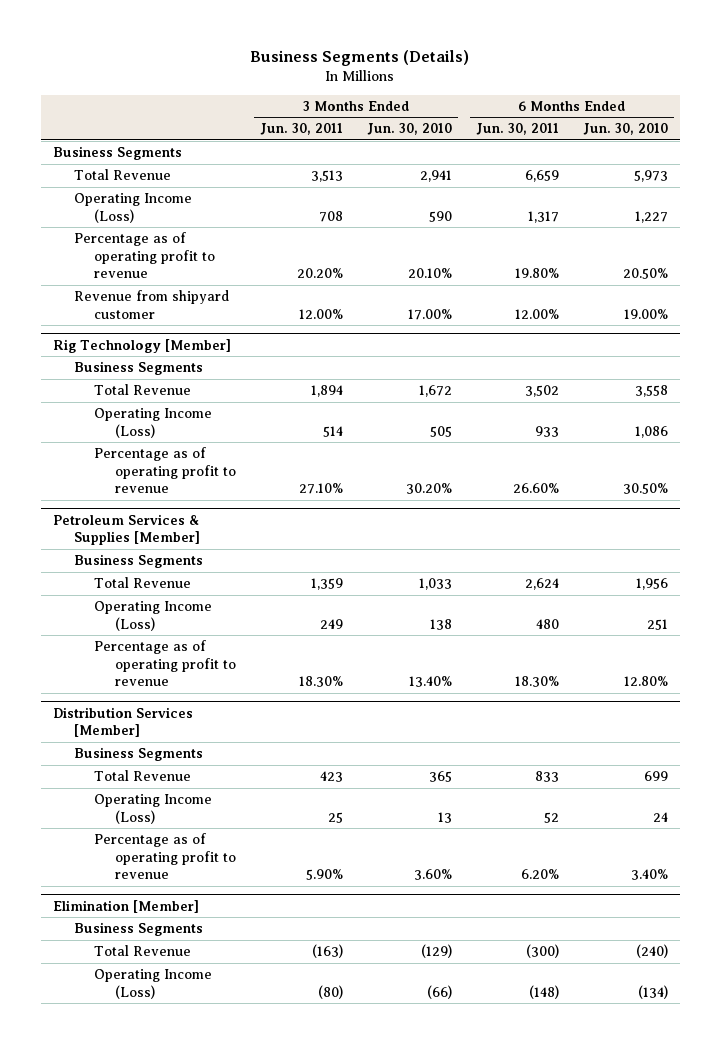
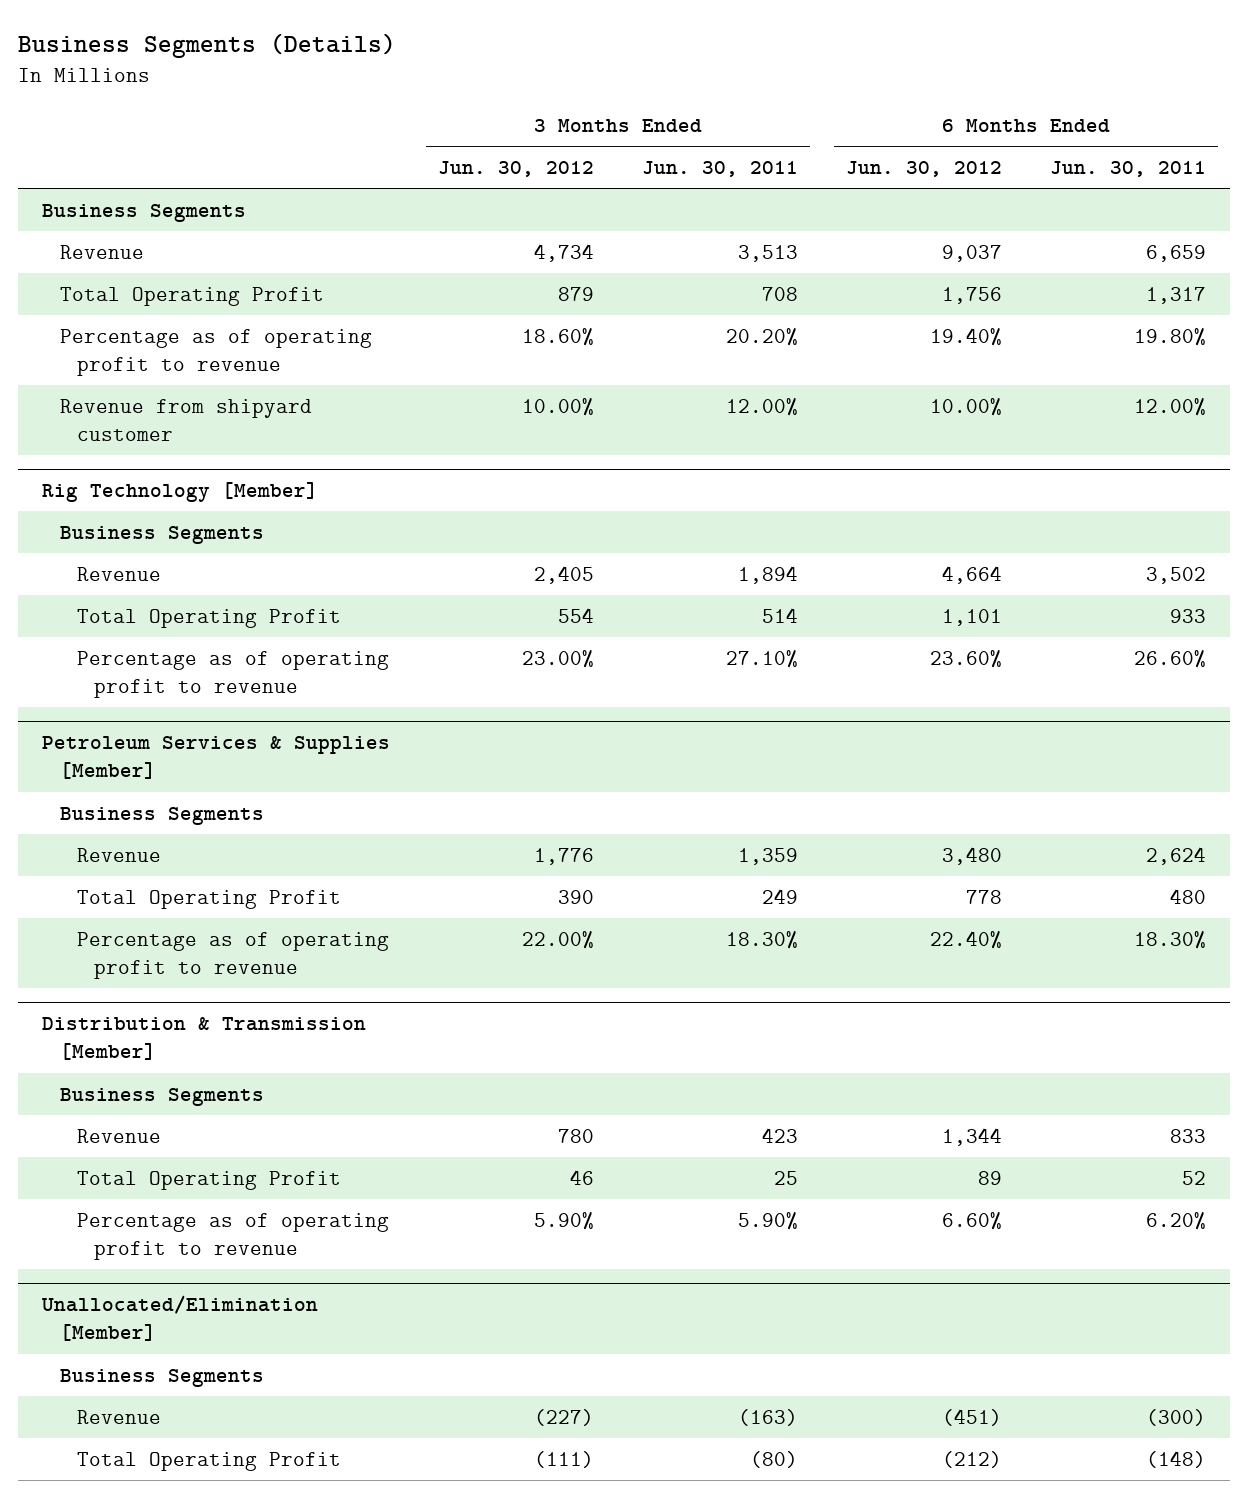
- | 3 Months Ended Jun. 30, 2011 | 3 Months Ended Jun. 30, 2010 | 6 Months Ended Jun. 30, 2011 | 6 Months Ended Jun. 30, 2010
+ | 3 Months Ended Jun. 30, 2012 | 3 Months Ended Jun. 30, 2011 | 6 Months Ended Jun. 30, 2012 | 6 Months Ended Jun. 30, 2011
- Total Revenue | 3,513 | 2,941 | 6,659 | 5,973
- Operating Income (Loss) | 708 | 590 | 1,317 | 1,227
+ Revenue | 4,734 | 3,513 | 9,037 | 6,659
+ Total Operating Profit | 879 | 708 | 1,756 | 1,317
@ Rig Technology [Member]
- Total Revenue | 1,894 | 1,672 | 3,502 | 3,558
- Operating Income (Loss) | 514 | 505 | 933 | 1,086
+ Revenue | 2,405 | 1,894 | 4,664 | 3,502
+ Total Operating Profit | 554 | 514 | 1,101 | 933
@ Petroleum Services & Supplies [Member]
- Total Revenue | 1,359 | 1,033 | 2,624 | 1,956
- Operating Income (Loss) | 249 | 138 | 480 | 251
+ Revenue | 1,776 | 1,359 | 3,480 | 2,624
+ Total Operating Profit | 390 | 249 | 778 | 480
- Distribution Services [Member]
+ Distribution & Transmission [Member]
- Total Revenue | 423 | 365 | 833 | 699
- Operating Income (Loss) | 25 | 13 | 52 | 24
+ Revenue | 780 | 423 | 1,344 | 833
+ Total Operating Profit | 46 | 25 | 89 | 52
- Elimination [Member]
+ Unallocated/Elimination [Member]
- Total Revenue | (163) | (129) | (300) | (240)
- Operating Income (Loss) | (80) | (66) | (148) | (134)
+ Revenue | (227) | (163) | (451) | (300)
+ Total Operating Profit | (111) | (80) | (212) | (148)

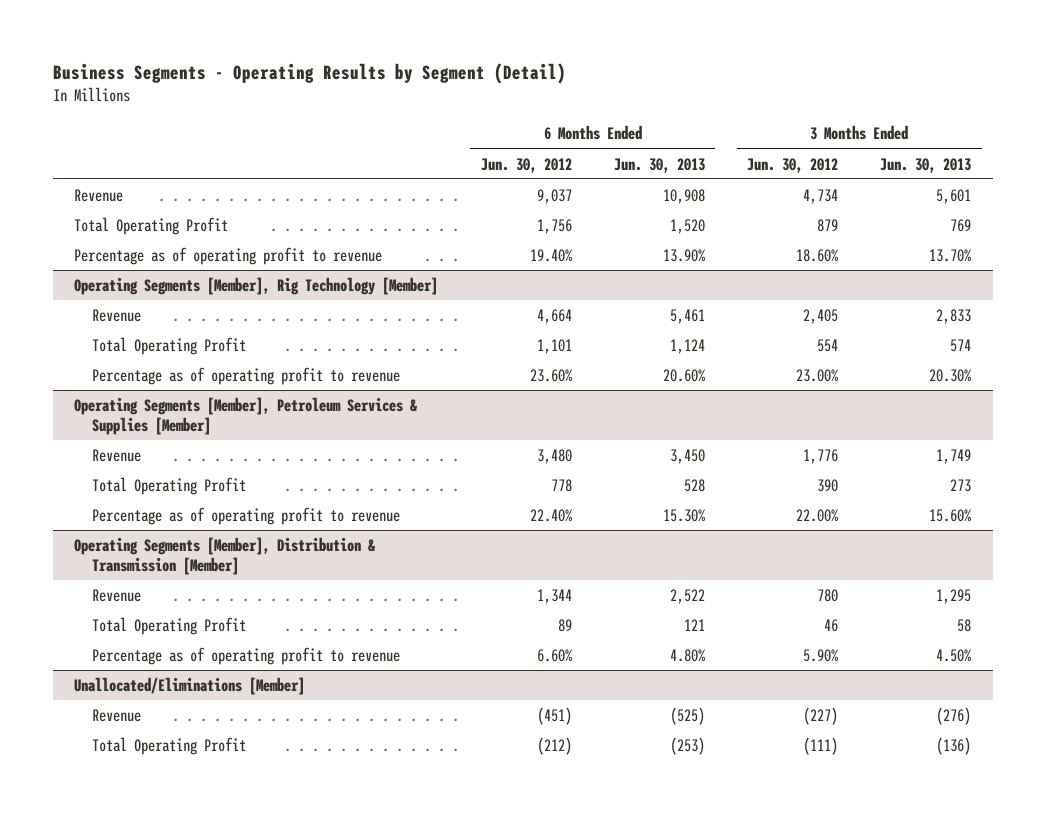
- Business Segments (Details)
+ Business Segments - Operating Results by Segment (Detail)
- | 3 Months Ended Jun. 30, 2012 | 3 Months Ended Jun. 30, 2011 | 6 Months Ended Jun. 30, 2012 | 6 Months Ended Jun. 30, 2011
+ | 6 Months Ended Jun. 30, 2012 | 6 Months Ended Jun. 30, 2013 | 3 Months Ended Jun. 30, 2012 | 3 Months Ended Jun. 30, 2013
- Business Segments
- Revenue from shipyard customer | 10.00% | 12.00% | 10.00% | 12.00%
- Rig Technology [Member]
- Business Segments
+ Operating Segments [Member], Rig Technology [Member]
- Petroleum Services & Supplies [Member]
- Business Segments
+ Operating Segments [Member], Petroleum Services & Supplies [Member]
- Distribution & Transmission [Member]
- Business Segments
+ Operating Segments [Member], Distribution & Transmission [Member]
- Unallocated/Elimination [Member]
- Business Segments
+ Unallocated/Eliminations [Member]

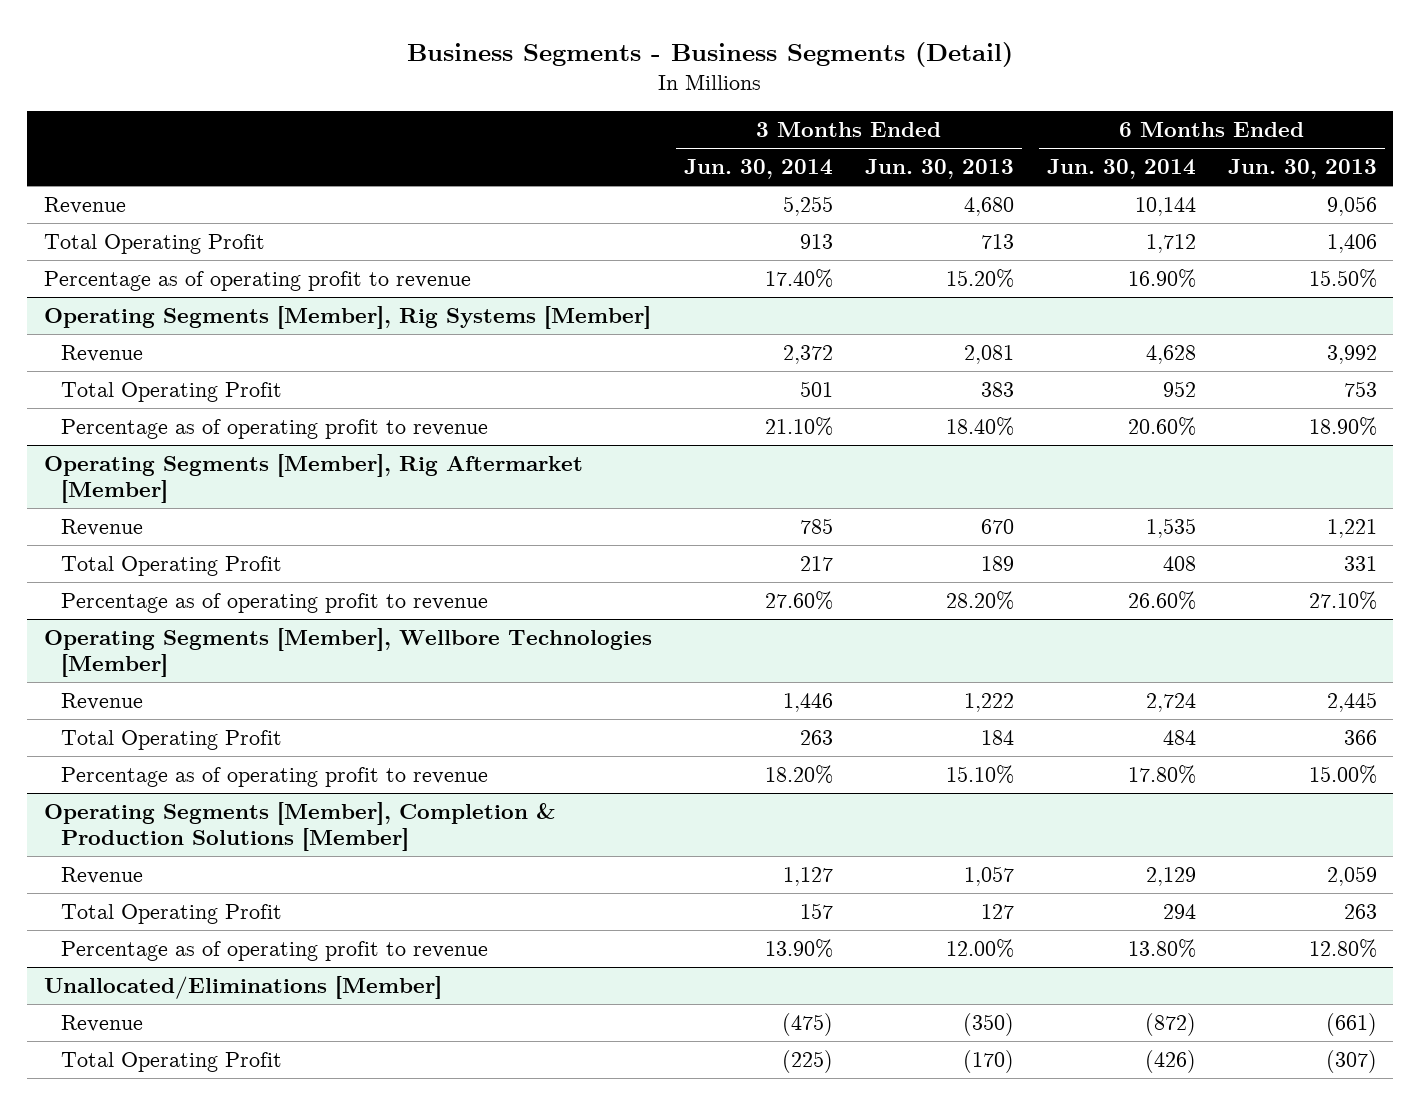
- Business Segments - Operating Results by Segment (Detail)
+ Business Segments - Business Segments (Detail)
- | 6 Months Ended Jun. 30, 2012 | 6 Months Ended Jun. 30, 2013 | 3 Months Ended Jun. 30, 2012 | 3 Months Ended Jun. 30, 2013
+ | 3 Months Ended Jun. 30, 2014 | 3 Months Ended Jun. 30, 2013 | 6 Months Ended Jun. 30, 2014 | 6 Months Ended Jun. 30, 2013
- Revenue | 9,037 | 10,908 | 4,734 | 5,601
- Total Operating Profit | 1,756 | 1,520 | 879 | 769
- Percentage as of operating profit to revenue | 19.40% | 13.90% | 18.60% | 13.70%
- Operating Segments [Member], Rig Technology [Member]
- Revenue | 4,664 | 5,461 | 2,405 | 2,833
- Total Operating Profit | 1,101 | 1,124 | 554 | 574
- Percentage as of operating profit to revenue | 23.60% | 20.60% | 23.00% | 20.30%
- Operating Segments [Member], Petroleum Services & Supplies [Member]
- Revenue | 3,480 | 3,450 | 1,776 | 1,749
- Total Operating Profit | 778 | 528 | 390 | 273
- Percentage as of operating profit to revenue | 22.40% | 15.30% | 22.00% | 15.60%
- Operating Segments [Member], Distribution & Transmission [Member]
- Revenue | 1,344 | 2,522 | 780 | 1,295
- Total Operating Profit | 89 | 121 | 46 | 58
- Percentage as of operating profit to revenue | 6.60% | 4.80% | 5.90% | 4.50%
+ Revenue | 5,255 | 4,680 | 10,144 | 9,056
+ Total Operating Profit | 913 | 713 | 1,712 | 1,406
+ Percentage as of operating profit to revenue | 17.40% | 15.20% | 16.90% | 15.50%
+ Operating Segments [Member], Rig Systems [Member]
+ Revenue | 2,372 | 2,081 | 4,628 | 3,992
+ Total Operating Profit | 501 | 383 | 952 | 753
+ Percentage as of operating profit to revenue | 21.10% | 18.40% | 20.60% | 18.90%
+ Operating Segments [Member], Rig Aftermarket [Member]
+ Revenue | 785 | 670 | 1,535 | 1,221
+ Total Operating Profit | 217 | 189 | 408 | 331
+ Percentage as of operating profit to revenue | 27.60% | 28.20% | 26.60% | 27.10%
+ Operating Segments [Member], Wellbore Technologies [Member]
+ Revenue | 1,446 | 1,222 | 2,724 | 2,445
+ Total Operating Profit | 263 | 184 | 484 | 366
+ Percentage as of operating profit to revenue | 18.20% | 15.10% | 17.80% | 15.00%
+ Operating Segments [Member], Completion & Production Solutions [Member]
+ Revenue | 1,127 | 1,057 | 2,129 | 2,059
+ Total Operating Profit | 157 | 127 | 294 | 263
+ Percentage as of operating profit to revenue | 13.90% | 12.00% | 13.80% | 12.80%
@ Unallocated/Eliminations [Member]
- Revenue | (451) | (525) | (227) | (276)
- Total Operating Profit | (212) | (253) | (111) | (136)
+ Revenue | (475) | (350) | (872) | (661)
+ Total Operating Profit | (225) | (170) | (426) | (307)

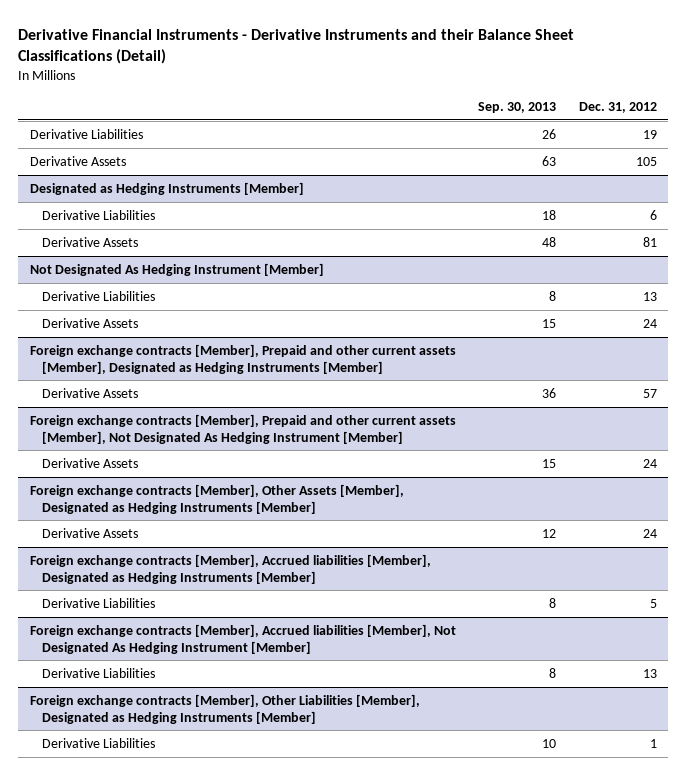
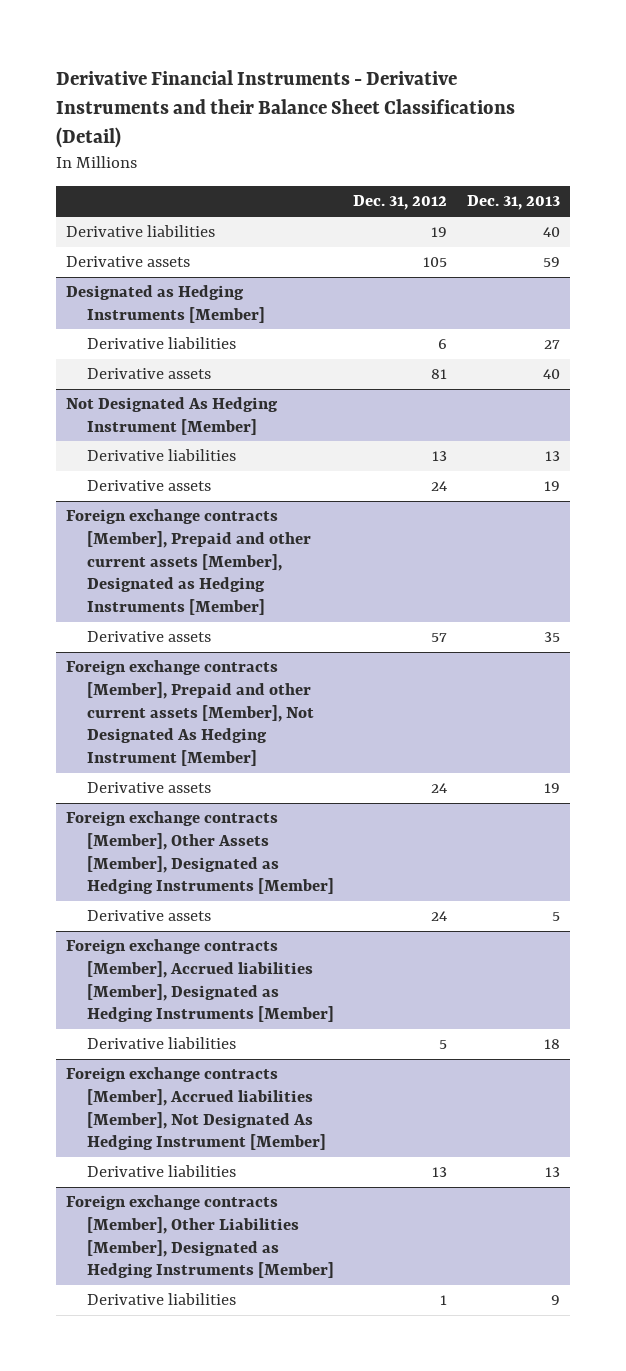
- | Sep. 30, 2013 | Dec. 31, 2012
+ | Dec. 31, 2012 | Dec. 31, 2013
- Derivative Liabilities | 26 | 19
- Derivative Assets | 63 | 105
+ Derivative liabilities | 19 | 40
+ Derivative assets | 105 | 59
@ Designated as Hedging Instruments [Member]
- Derivative Liabilities | 18 | 6
- Derivative Assets | 48 | 81
+ Derivative liabilities | 6 | 27
+ Derivative assets | 81 | 40
@ Not Designated As Hedging Instrument [Member]
- Derivative Liabilities | 8 | 13
- Derivative Assets | 15 | 24
+ Derivative liabilities | 13 | 13
+ Derivative assets | 24 | 19
@ Foreign exchange contracts [Member], Prepaid and other current assets [Member], Designated as Hedging Instruments [Member]
- Derivative Assets | 36 | 57
+ Derivative assets | 57 | 35
@ Foreign exchange contracts [Member], Prepaid and other current assets [Member], Not Designated As Hedging Instrument [Member]
- Derivative Assets | 15 | 24
+ Derivative assets | 24 | 19
@ Foreign exchange contracts [Member], Other Assets [Member], Designated as Hedging Instruments [Member]
- Derivative Assets | 12 | 24
+ Derivative assets | 24 | 5
@ Foreign exchange contracts [Member], Accrued liabilities [Member], Designated as Hedging Instruments [Member]
- Derivative Liabilities | 8 | 5
+ Derivative liabilities | 5 | 18
@ Foreign exchange contracts [Member], Accrued liabilities [Member], Not Designated As Hedging Instrument [Member]
- Derivative Liabilities | 8 | 13
+ Derivative liabilities | 13 | 13
@ Foreign exchange contracts [Member], Other Liabilities [Member], Designated as Hedging Instruments [Member]
- Derivative Liabilities | 10 | 1
+ Derivative liabilities | 1 | 9

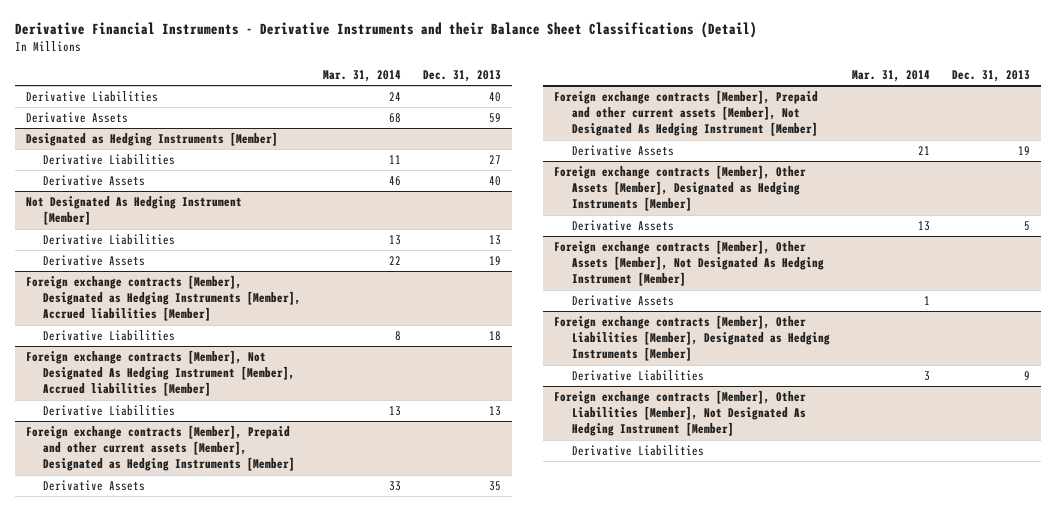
- | Dec. 31, 2012 | Dec. 31, 2013
+ | Mar. 31, 2014 | Dec. 31, 2013
- Derivative liabilities | 19 | 40
- Derivative assets | 105 | 59
+ Derivative Liabilities | 24 | 40
+ Derivative Assets | 68 | 59
@ Designated as Hedging Instruments [Member]
- Derivative liabilities | 6 | 27
- Derivative assets | 81 | 40
+ Derivative Liabilities | 11 | 27
+ Derivative Assets | 46 | 40
@ Not Designated As Hedging Instrument [Member]
- Derivative liabilities | 13 | 13
- Derivative assets | 24 | 19
+ Derivative Liabilities | 13 | 13
+ Derivative Assets | 22 | 19
+ Foreign exchange contracts [Member], Designated as Hedging Instruments [Member], Accrued liabilities [Member]
+ Derivative Liabilities | 8 | 18
+ Foreign exchange contracts [Member], Not Designated As Hedging Instrument [Member], Accrued liabilities [Member]
+ Derivative Liabilities | 13 | 13
@ Foreign exchange contracts [Member], Prepaid and other current assets [Member], Designated as Hedging Instruments [Member]
- Derivative assets | 57 | 35
+ Derivative Assets | 33 | 35
@ Foreign exchange contracts [Member], Prepaid and other current assets [Member], Not Designated As Hedging Instrument [Member]
- Derivative assets | 24 | 19
+ Derivative Assets | 21 | 19
@ Foreign exchange contracts [Member], Other Assets [Member], Designated as Hedging Instruments [Member]
- Derivative assets | 24 | 5
- Foreign exchange contracts [Member], Accrued liabilities [Member], Designated as Hedging Instruments [Member]
- Derivative liabilities | 5 | 18
- Foreign exchange contracts [Member], Accrued liabilities [Member], Not Designated As Hedging Instrument [Member]
- Derivative liabilities | 13 | 13
@ Foreign exchange contracts [Member], Other Assets [Member], Designated as Hedging Instruments [Member]
+ Derivative Assets | 13 | 5
+ Foreign exchange contracts [Member], Other Assets [Member], Not Designated As Hedging Instrument [Member]
+ Derivative Assets | 1 |
@ Foreign exchange contracts [Member], Other Liabilities [Member], Designated as Hedging Instruments [Member]
- Derivative liabilities | 1 | 9
+ Derivative Liabilities | 3 | 9
+ Foreign exchange contracts [Member], Other Liabilities [Member], Not Designated As Hedging Instrument [Member]
+ Derivative Liabilities

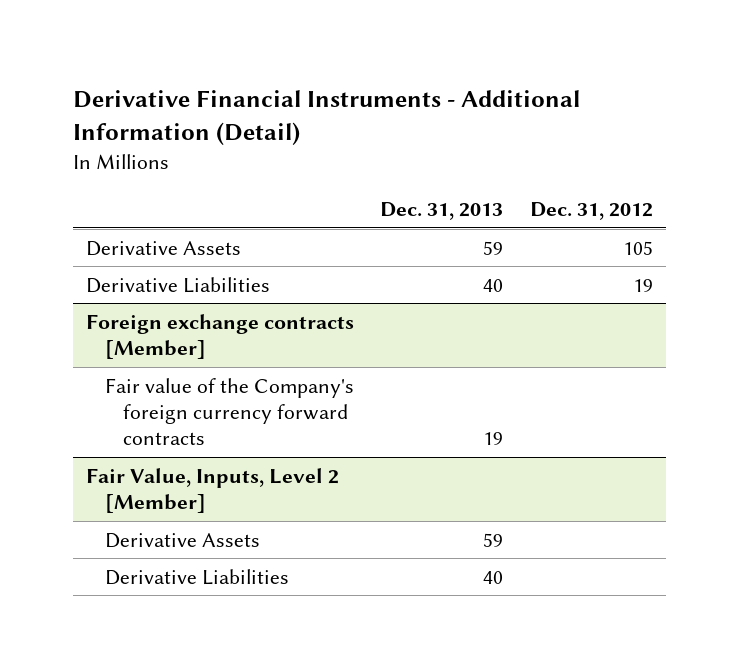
- Derivative Financial Instruments - Derivative Instruments and their Balance Sheet Classifications (Detail)
+ Derivative Financial Instruments - Additional Information (Detail)
- | Mar. 31, 2014 | Dec. 31, 2013
+ | Dec. 31, 2013 | Dec. 31, 2012
+ Derivative Assets | 59 | 105
+ Foreign exchange contracts [Member]
+ Fair value of the Company's foreign currency forward contracts | 19 |
+ Fair Value, Inputs, Level 2 [Member]
- Designated as Hedging Instruments [Member]
- Derivative Liabilities | 11 | 27
- Derivative Assets | 46 | 40
- Not Designated As Hedging Instrument [Member]
- Derivative Liabilities | 13 | 13
- Derivative Assets | 22 | 19
- Foreign exchange contracts [Member], Designated as Hedging Instruments [Member], Accrued liabilities [Member]
- Derivative Liabilities | 8 | 18
- Foreign exchange contracts [Member], Not Designated As Hedging Instrument [Member], Accrued liabilities [Member]
- Derivative Liabilities | 13 | 13
- Foreign exchange contracts [Member], Prepaid and other current assets [Member], Designated as Hedging Instruments [Member]
- Derivative Assets | 33 | 35
- Foreign exchange contracts [Member], Prepaid and other current assets [Member], Not Designated As Hedging Instrument [Member]
- Derivative Assets | 21 | 19
- Foreign exchange contracts [Member], Other Assets [Member], Designated as Hedging Instruments [Member]
- Derivative Assets | 13 | 5
- Foreign exchange contracts [Member], Other Assets [Member], Not Designated As Hedging Instrument [Member]
- Derivative Assets | 1 |
- Foreign exchange contracts [Member], Other Liabilities [Member], Designated as Hedging Instruments [Member]
- Derivative Liabilities | 3 | 9
- Foreign exchange contracts [Member], Other Liabilities [Member], Not Designated As Hedging Instrument [Member]
- Derivative Liabilities
+ Derivative Liabilities | 40 |

